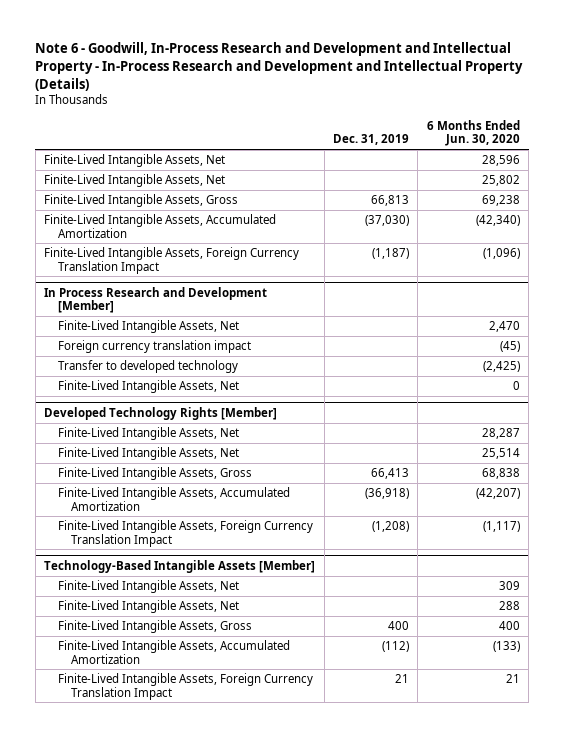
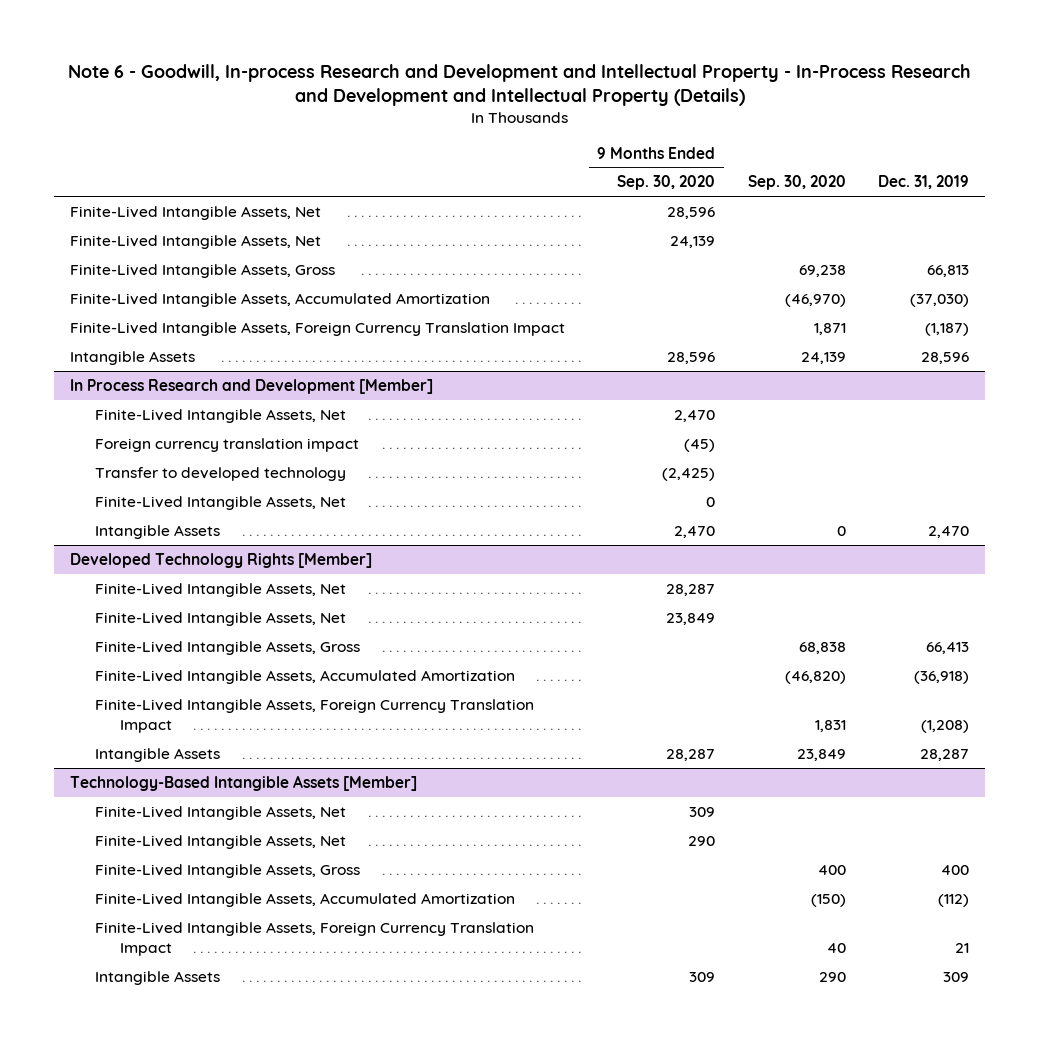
- Note 6 - Goodwill, In-Process Research and Development and Intellectual Property - In-Process Research and Development and Intellectual Property (Details)
+ Note 6 - Goodwill, In-process Research and Development and Intellectual Property - In-Process Research and Development and Intellectual Property (Details)
- | Dec. 31, 2019 | 6 Months Ended Jun. 30, 2020
+ | 9 Months Ended Sep. 30, 2020 | Sep. 30, 2020 | Dec. 31, 2019
+ Intangible Assets | 28,596 | 24,139 | 28,596
@ In Process Research and Development [Member]
+ Intangible Assets | 2,470 | 0 | 2,470
@ Developed Technology Rights [Member]
+ Intangible Assets | 28,287 | 23,849 | 28,287
@ Technology-Based Intangible Assets [Member]
+ Intangible Assets | 309 | 290 | 309

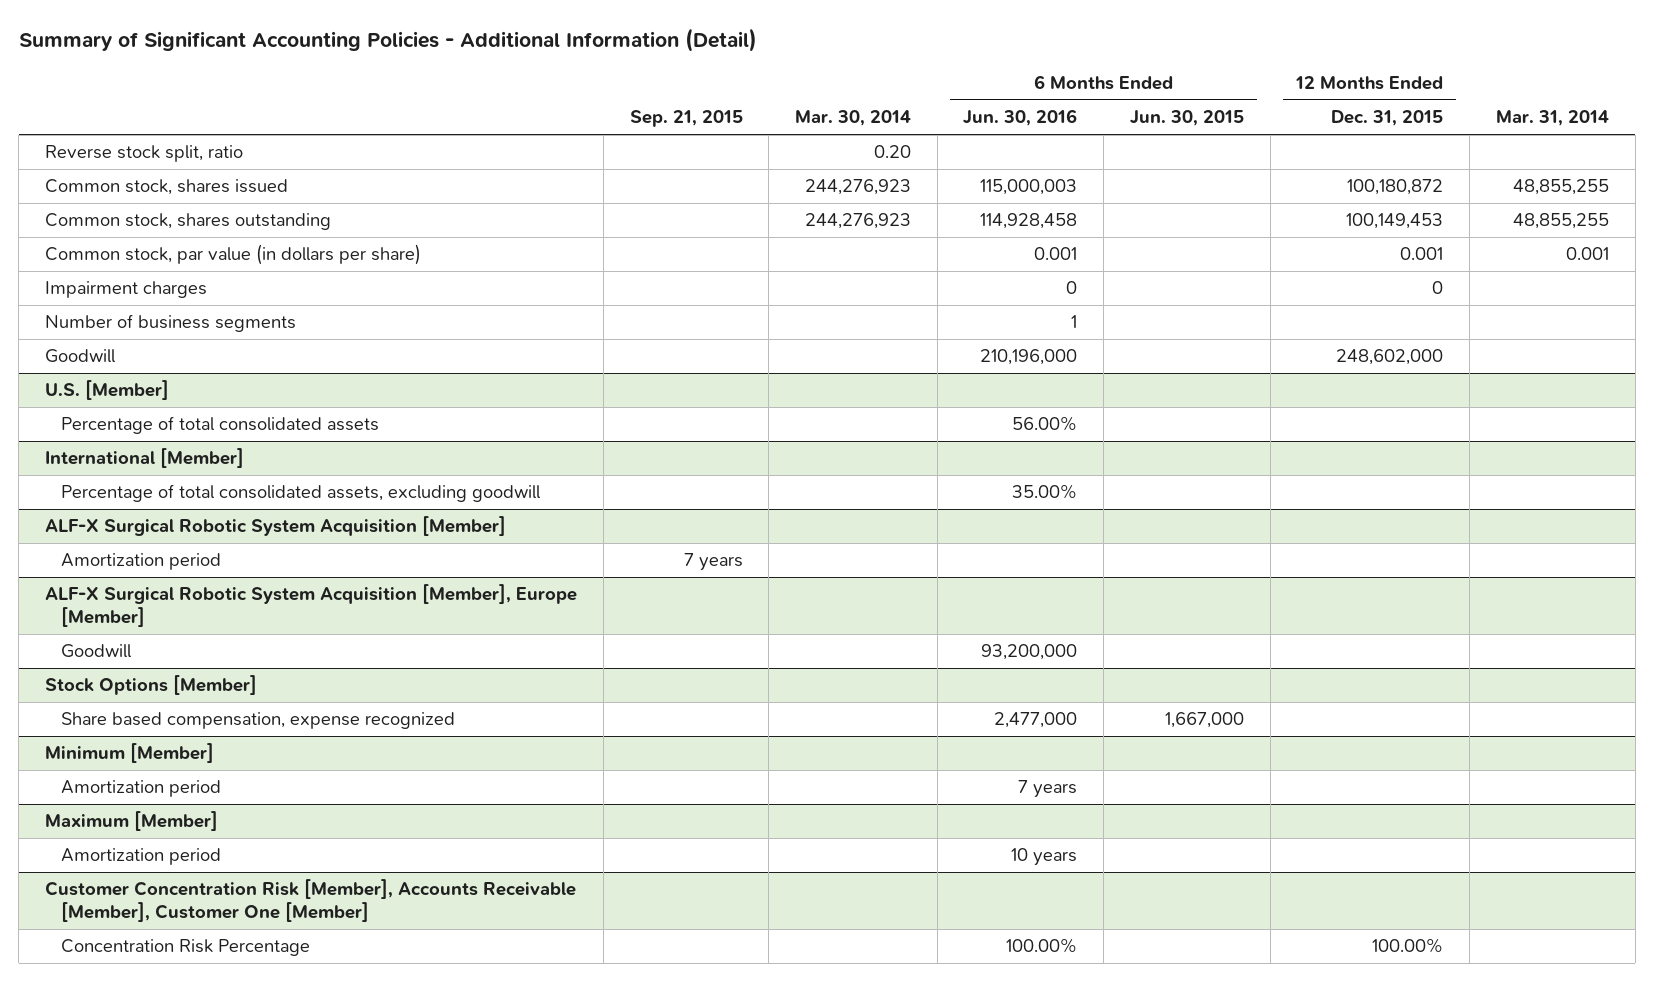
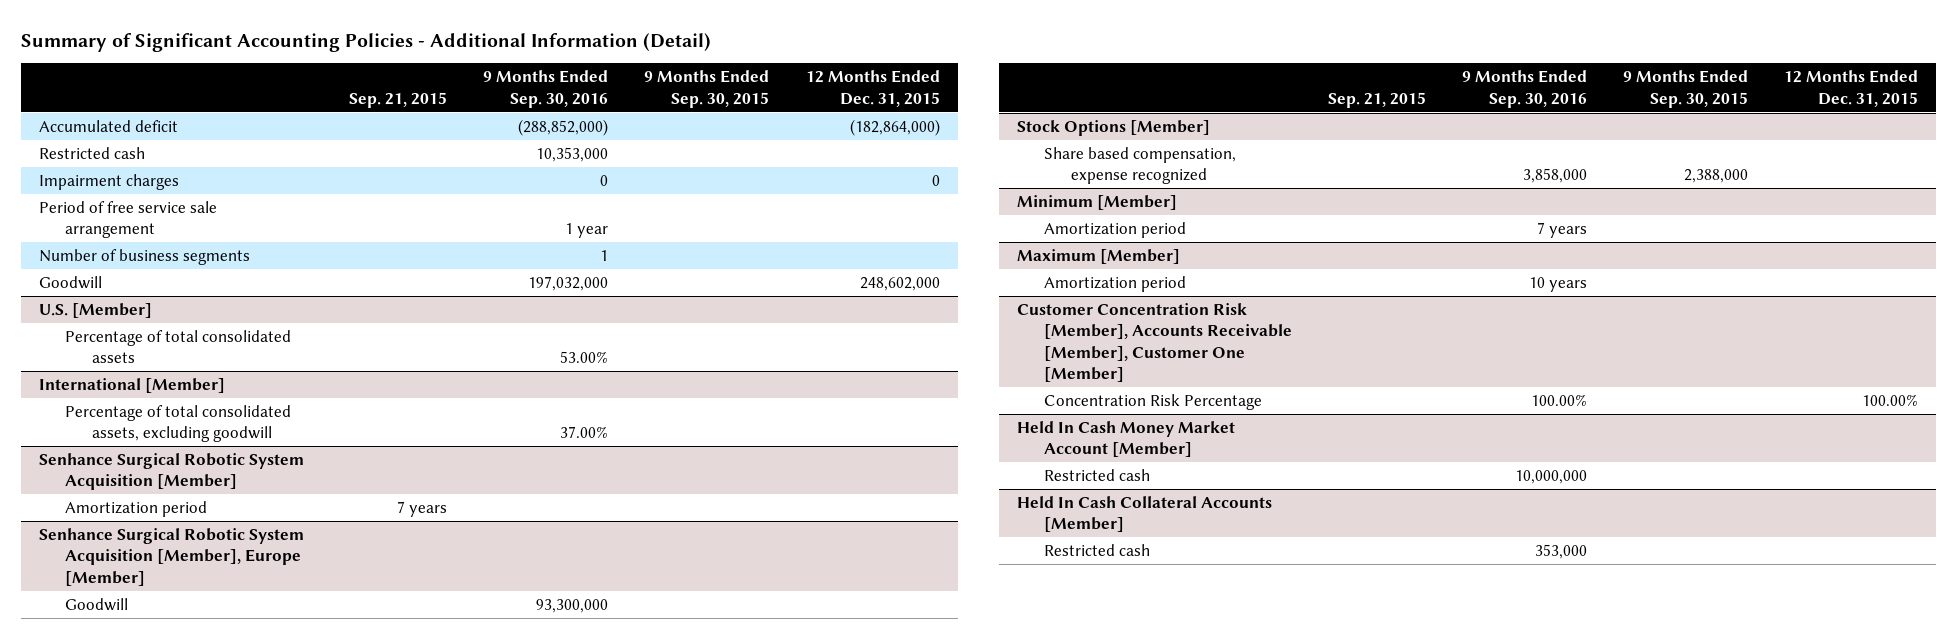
- | Sep. 21, 2015 | Mar. 30, 2014 | 6 Months Ended Jun. 30, 2016 | 6 Months Ended Jun. 30, 2015 | 12 Months Ended Dec. 31, 2015 | Mar. 31, 2014
+ | Sep. 21, 2015 | 9 Months Ended Sep. 30, 2016 | 9 Months Ended Sep. 30, 2015 | 12 Months Ended Dec. 31, 2015
- Reverse stock split, ratio | | 0.20 | | | |
- Common stock, shares issued | | 244,276,923 | 115,000,003 | | 100,180,872 | 48,855,255
- Common stock, shares outstanding | | 244,276,923 | 114,928,458 | | 100,149,453 | 48,855,255
- Common stock, par value (in dollars per share) | | | 0.001 | | 0.001 | 0.001
+ Accumulated deficit | | (288,852,000) | | (182,864,000)
+ Restricted cash | | 10,353,000 | |
+ Period of free service sale arrangement | | 1 year | |
- ALF-X Surgical Robotic System Acquisition [Member]
+ Senhance Surgical Robotic System Acquisition [Member]
- ALF-X Surgical Robotic System Acquisition [Member], Europe [Member]
+ Senhance Surgical Robotic System Acquisition [Member], Europe [Member]
+ Held In Cash Money Market Account [Member]
+ Restricted cash | | 10,000,000 | |
+ Held In Cash Collateral Accounts [Member]
+ Restricted cash | | 353,000 | |

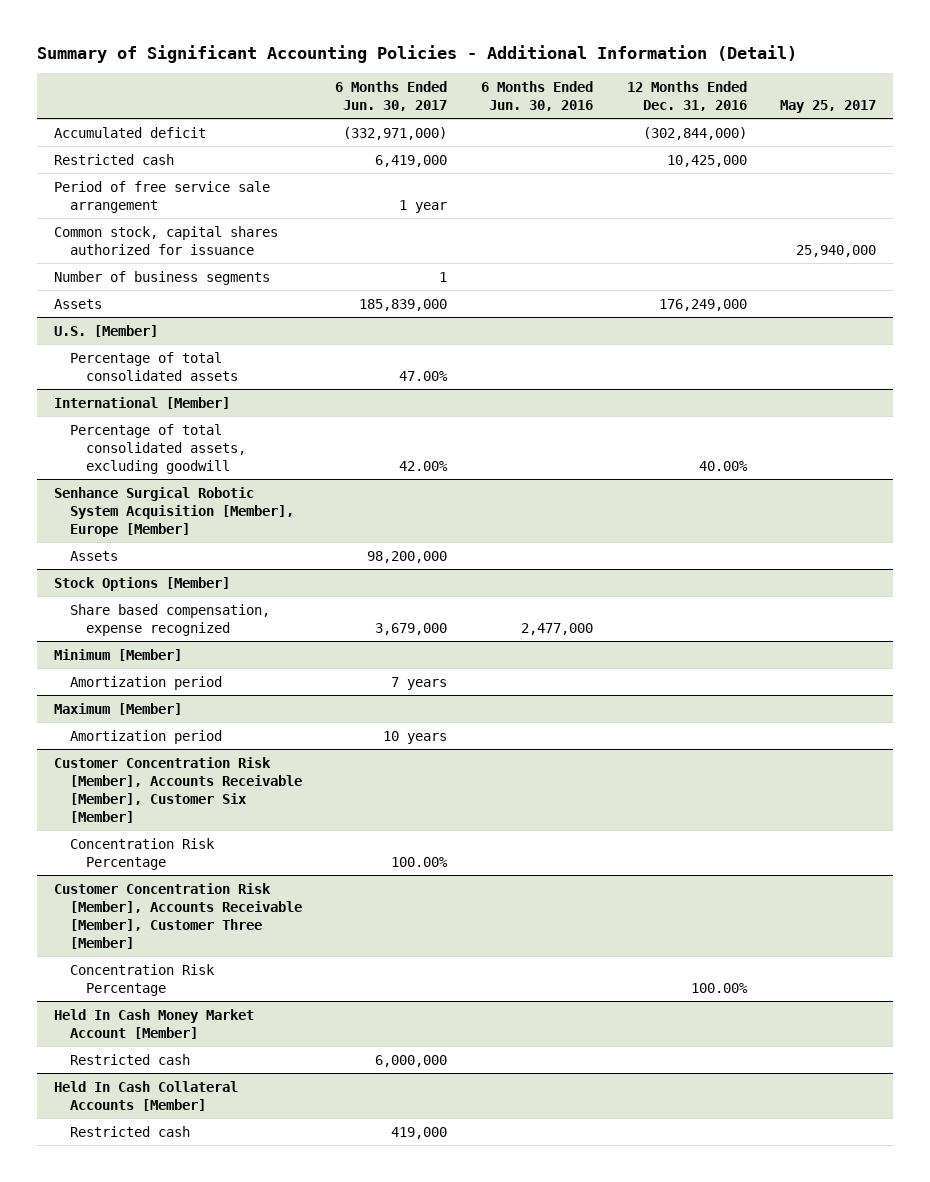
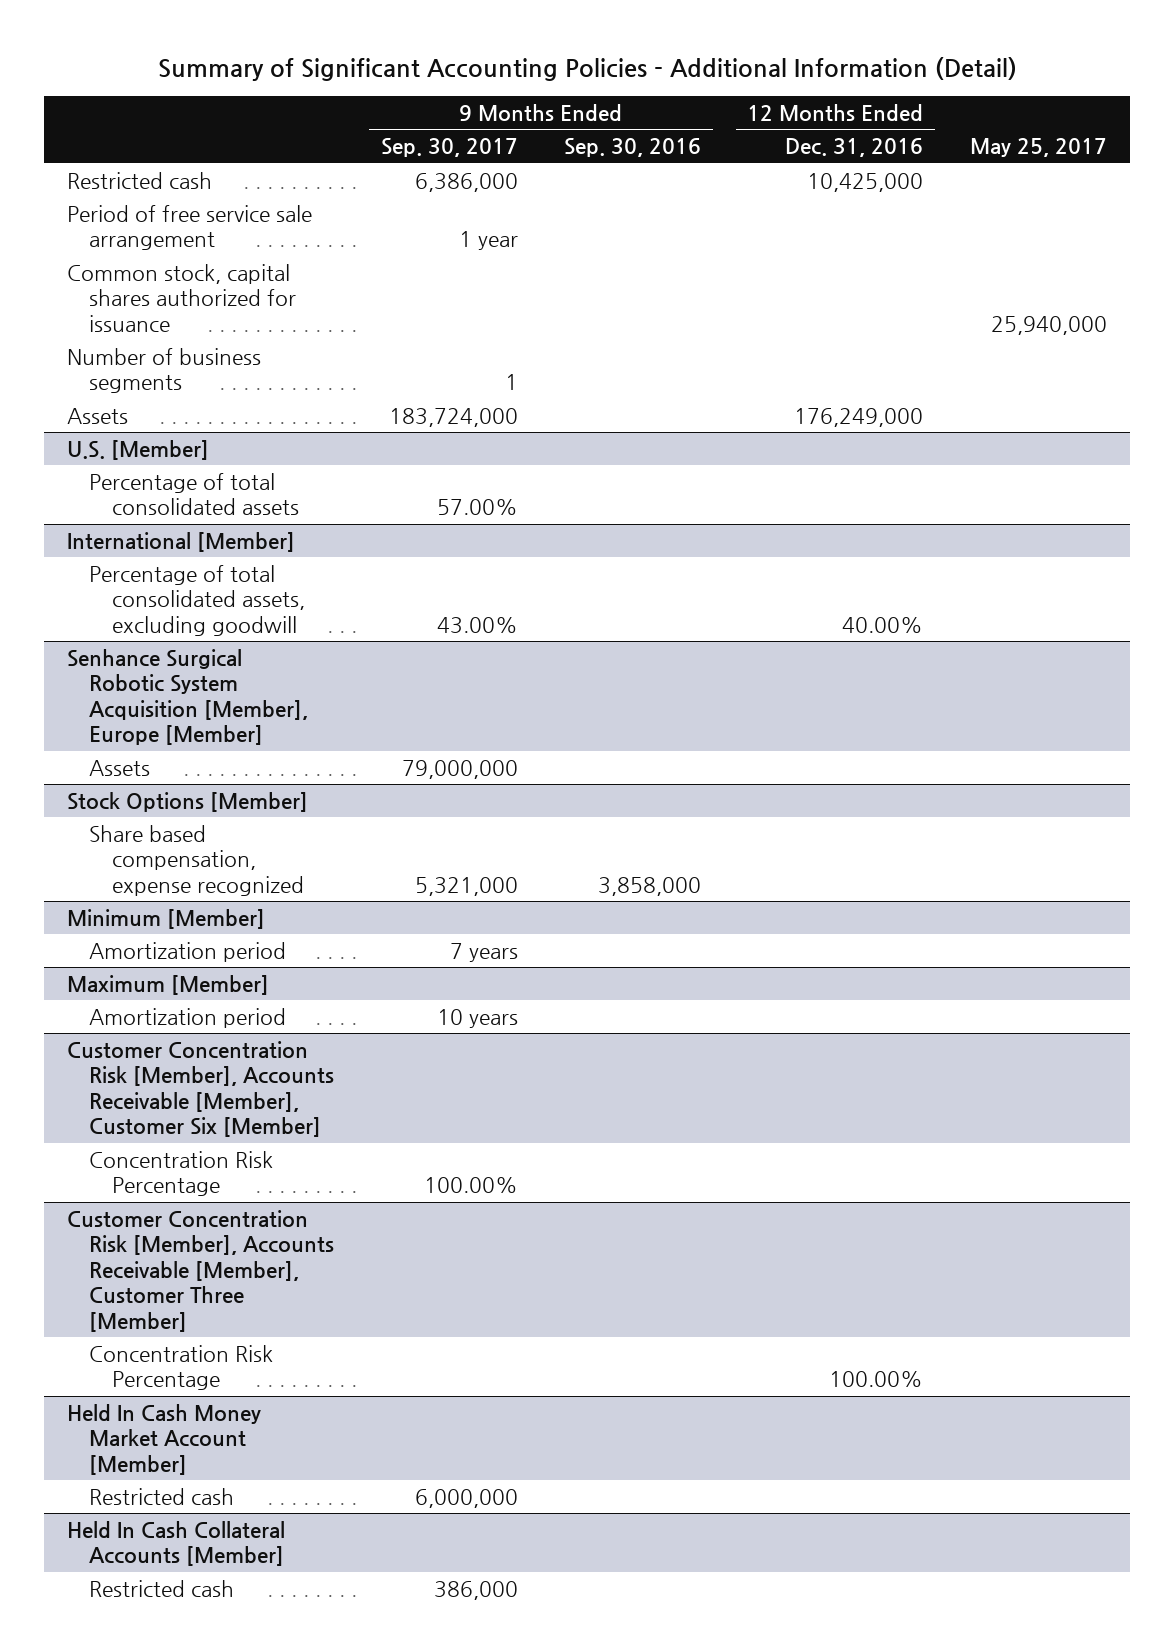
- | 6 Months Ended Jun. 30, 2017 | 6 Months Ended Jun. 30, 2016 | 12 Months Ended Dec. 31, 2016 | May 25, 2017
+ | 9 Months Ended Sep. 30, 2017 | 9 Months Ended Sep. 30, 2016 | 12 Months Ended Dec. 31, 2016 | May 25, 2017
- Accumulated deficit | (332,971,000) | | (302,844,000) |

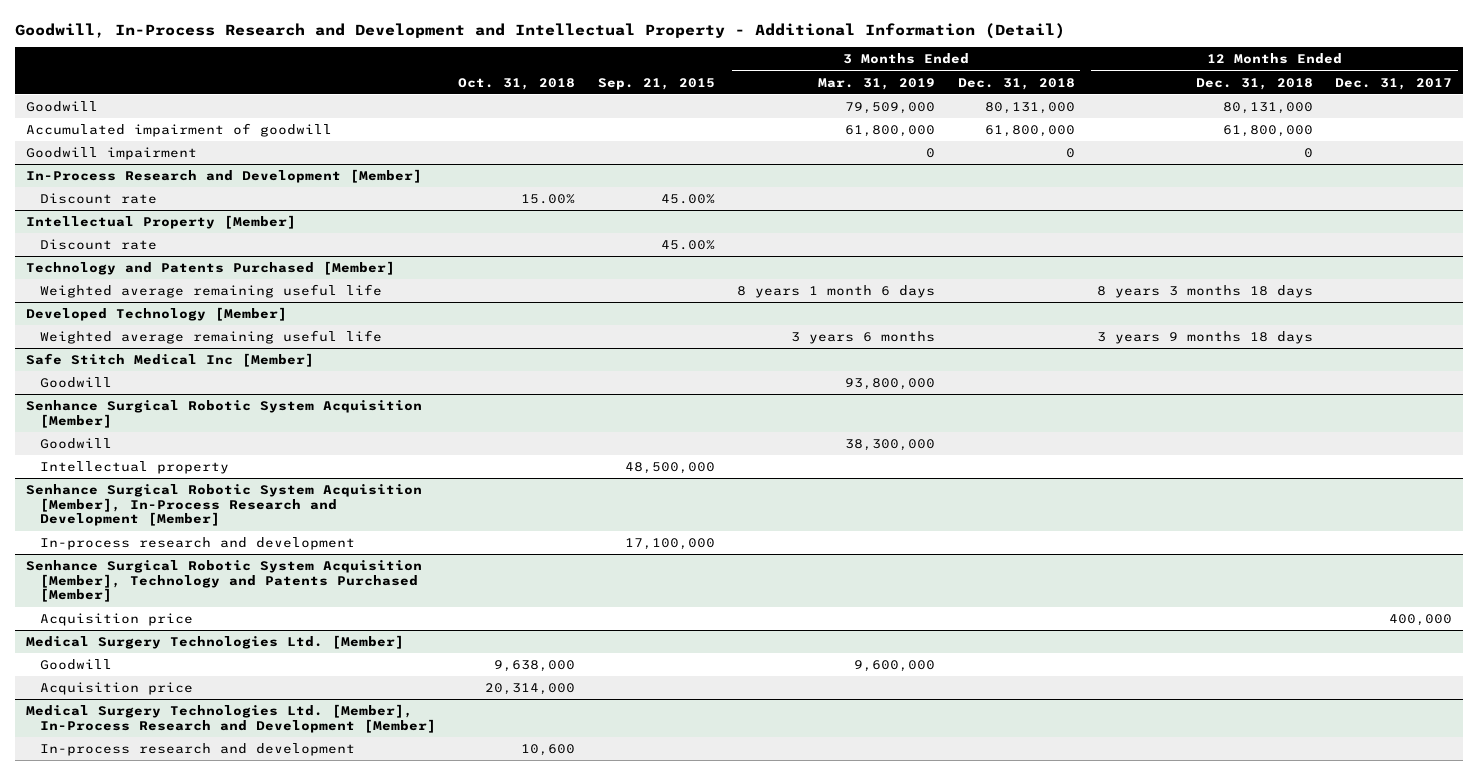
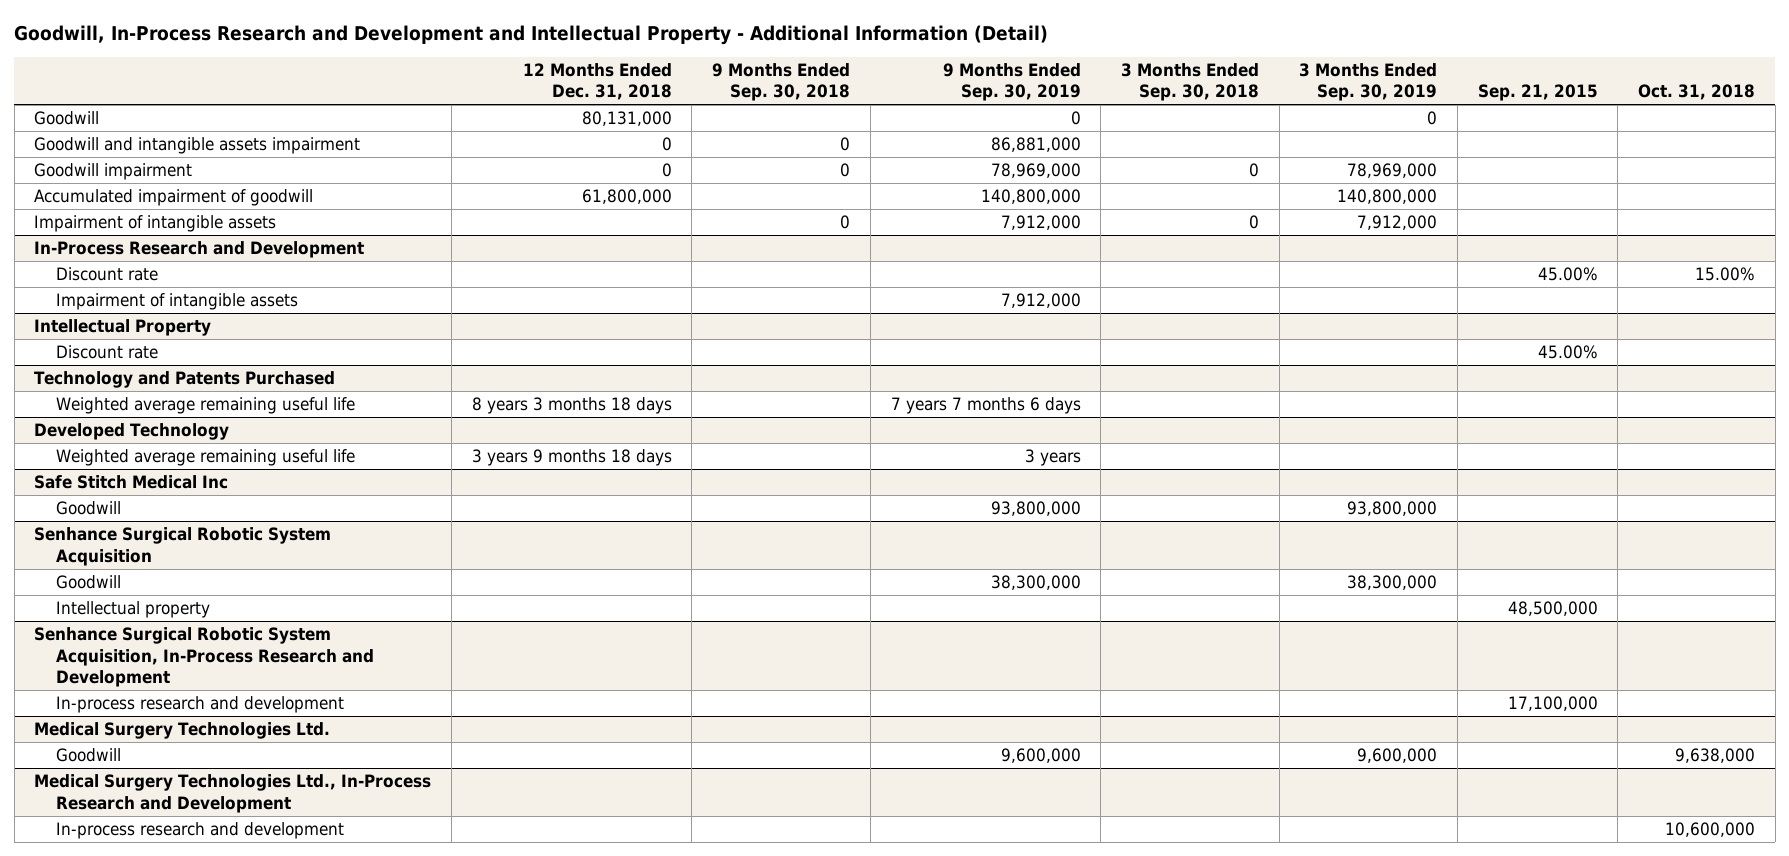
- | Oct. 31, 2018 | Sep. 21, 2015 | 3 Months Ended Mar. 31, 2019 | 3 Months Ended Dec. 31, 2018 | 12 Months Ended Dec. 31, 2018 | 12 Months Ended Dec. 31, 2017
+ | 12 Months Ended Dec. 31, 2018 | 9 Months Ended Sep. 30, 2018 | 9 Months Ended Sep. 30, 2019 | 3 Months Ended Sep. 30, 2018 | 3 Months Ended Sep. 30, 2019 | Sep. 21, 2015 | Oct. 31, 2018
+ Goodwill and intangible assets impairment | 0 | 0 | 86,881,000 | | | |
- In-Process Research and Development [Member]
moved down: Accumulated impairment of goodwill | 61,800,000 | | 140,800,000 | | 140,800,000 | |
+ Impairment of intangible assets | | 0 | 7,912,000 | 0 | 7,912,000 | |
+ In-Process Research and Development
- Intellectual Property [Member]
+ Impairment of intangible assets | | | 7,912,000 | | | |
+ Intellectual Property
- Technology and Patents Purchased [Member]
+ Technology and Patents Purchased
- Developed Technology [Member]
+ Developed Technology
- Safe Stitch Medical Inc [Member]
+ Safe Stitch Medical Inc
- Senhance Surgical Robotic System Acquisition [Member]
+ Senhance Surgical Robotic System Acquisition
- Senhance Surgical Robotic System Acquisition [Member], In-Process Research and Development [Member]
+ Senhance Surgical Robotic System Acquisition, In-Process Research and Development
- Senhance Surgical Robotic System Acquisition [Member], Technology and Patents Purchased [Member]
- Acquisition price | | | | | | 400,000
- Medical Surgery Technologies Ltd. [Member]
+ Medical Surgery Technologies Ltd.
- Acquisition price | 20,314,000 | | | | |
- Medical Surgery Technologies Ltd. [Member], In-Process Research and Development [Member]
- In-process research and development | 10,600 | | | | |
+ Medical Surgery Technologies Ltd., In-Process Research and Development
+ In-process research and development | | | | | | | 10,600,000

